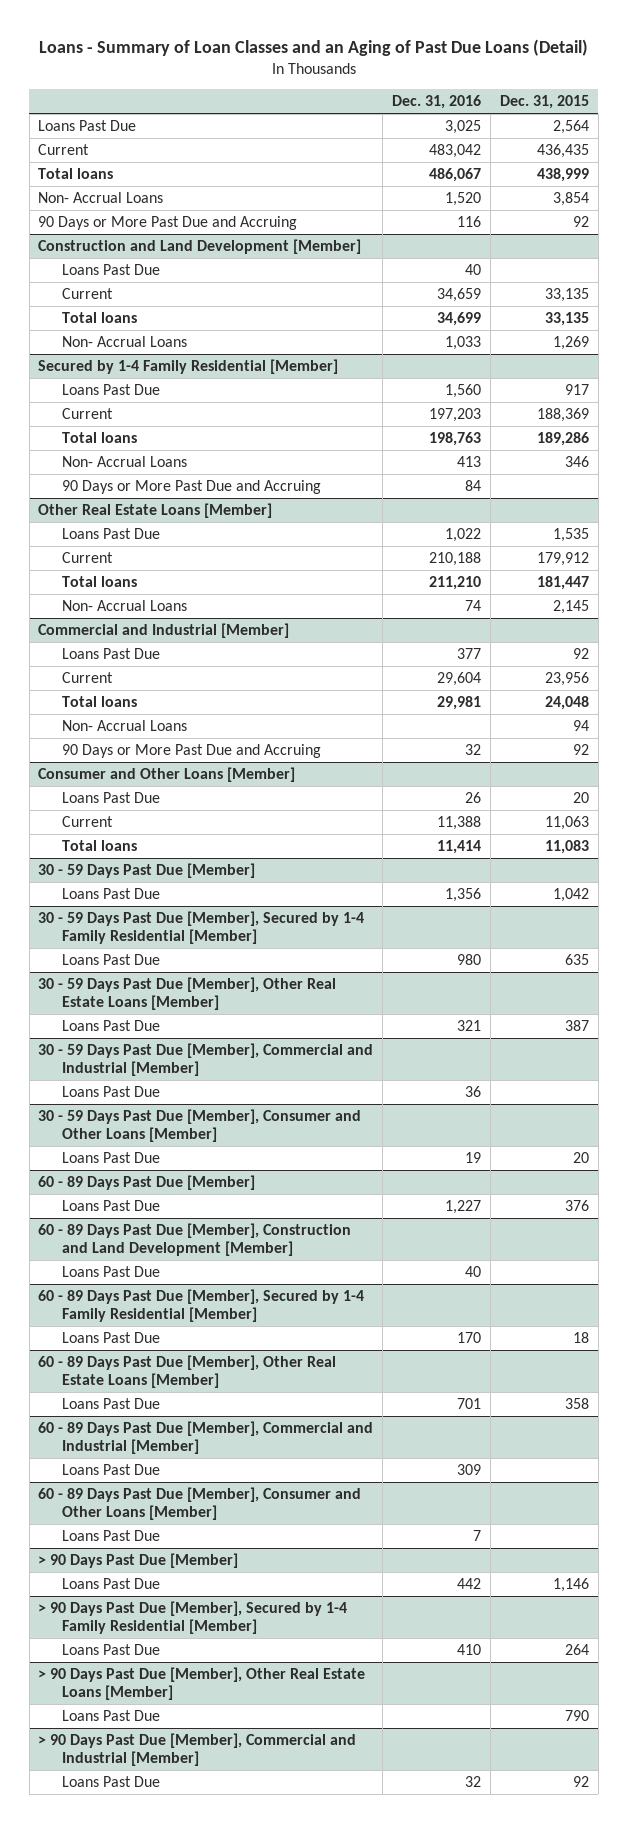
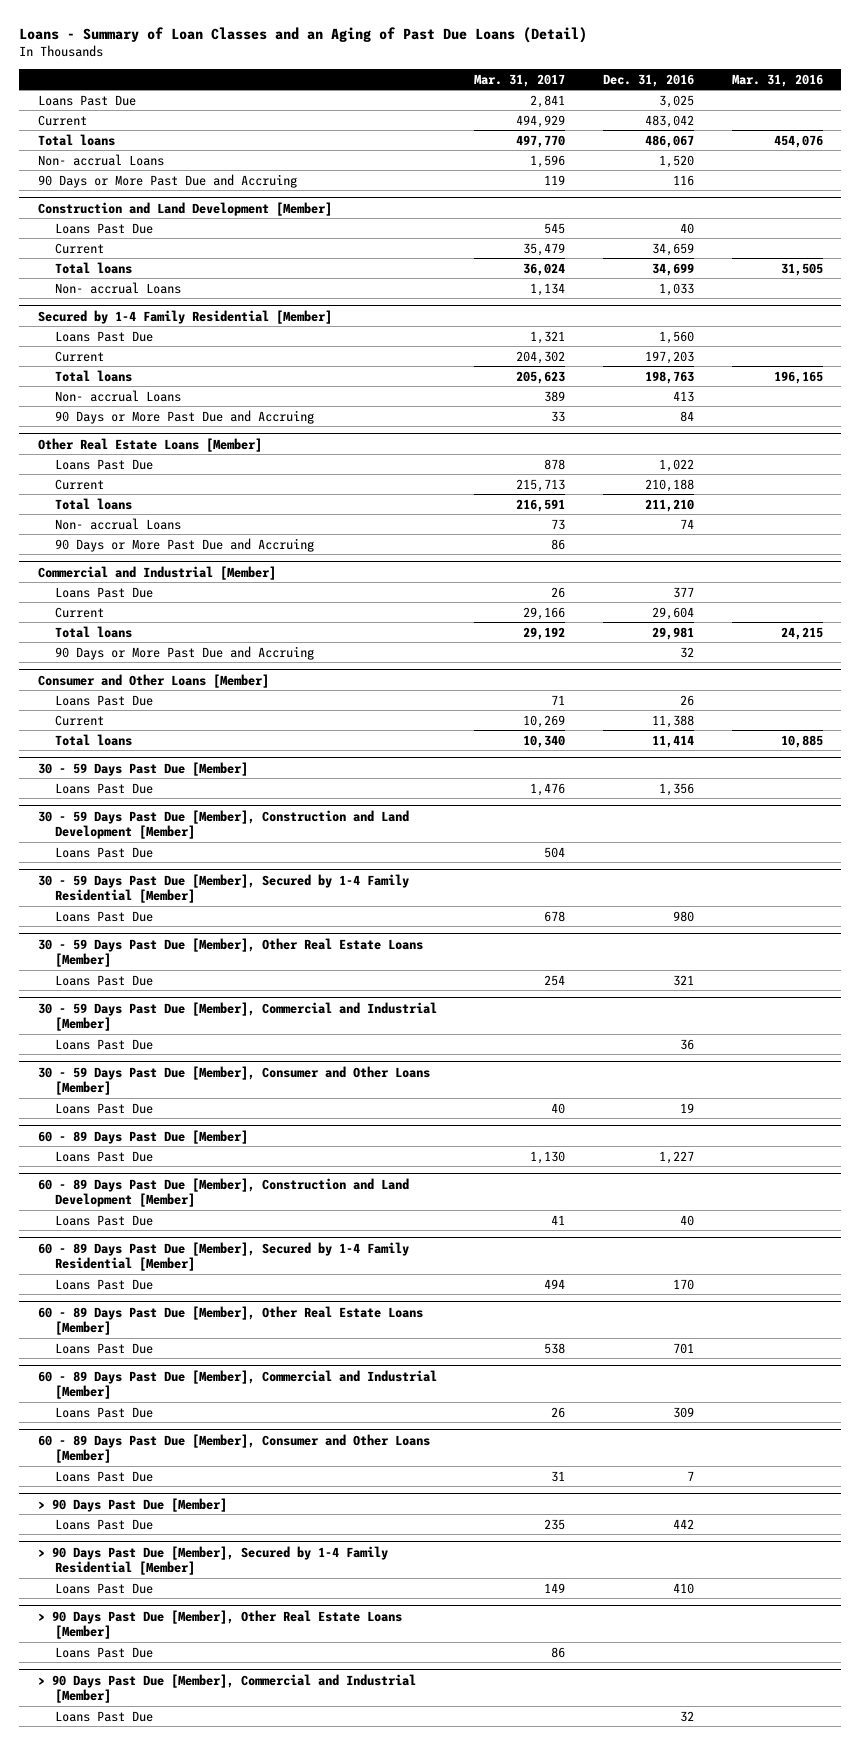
- | Dec. 31, 2016 | Dec. 31, 2015
+ | Mar. 31, 2017 | Dec. 31, 2016 | Mar. 31, 2016
- Non- Accrual Loans | 1,520 | 3,854
+ Non- accrual Loans | 1,596 | 1,520 |
@ Construction and Land Development [Member]
- Non- Accrual Loans | 1,033 | 1,269
+ Non- accrual Loans | 1,134 | 1,033 |
@ Secured by 1-4 Family Residential [Member]
- Non- Accrual Loans | 413 | 346
+ Non- accrual Loans | 389 | 413 |
@ Other Real Estate Loans [Member]
- Non- Accrual Loans | 74 | 2,145
+ Non- accrual Loans | 73 | 74 |
+ 90 Days or More Past Due and Accruing | 86 | |
@ Commercial and Industrial [Member]
- Non- Accrual Loans | | 94
+ 30 - 59 Days Past Due [Member], Construction and Land Development [Member]
+ Loans Past Due | 504 | |

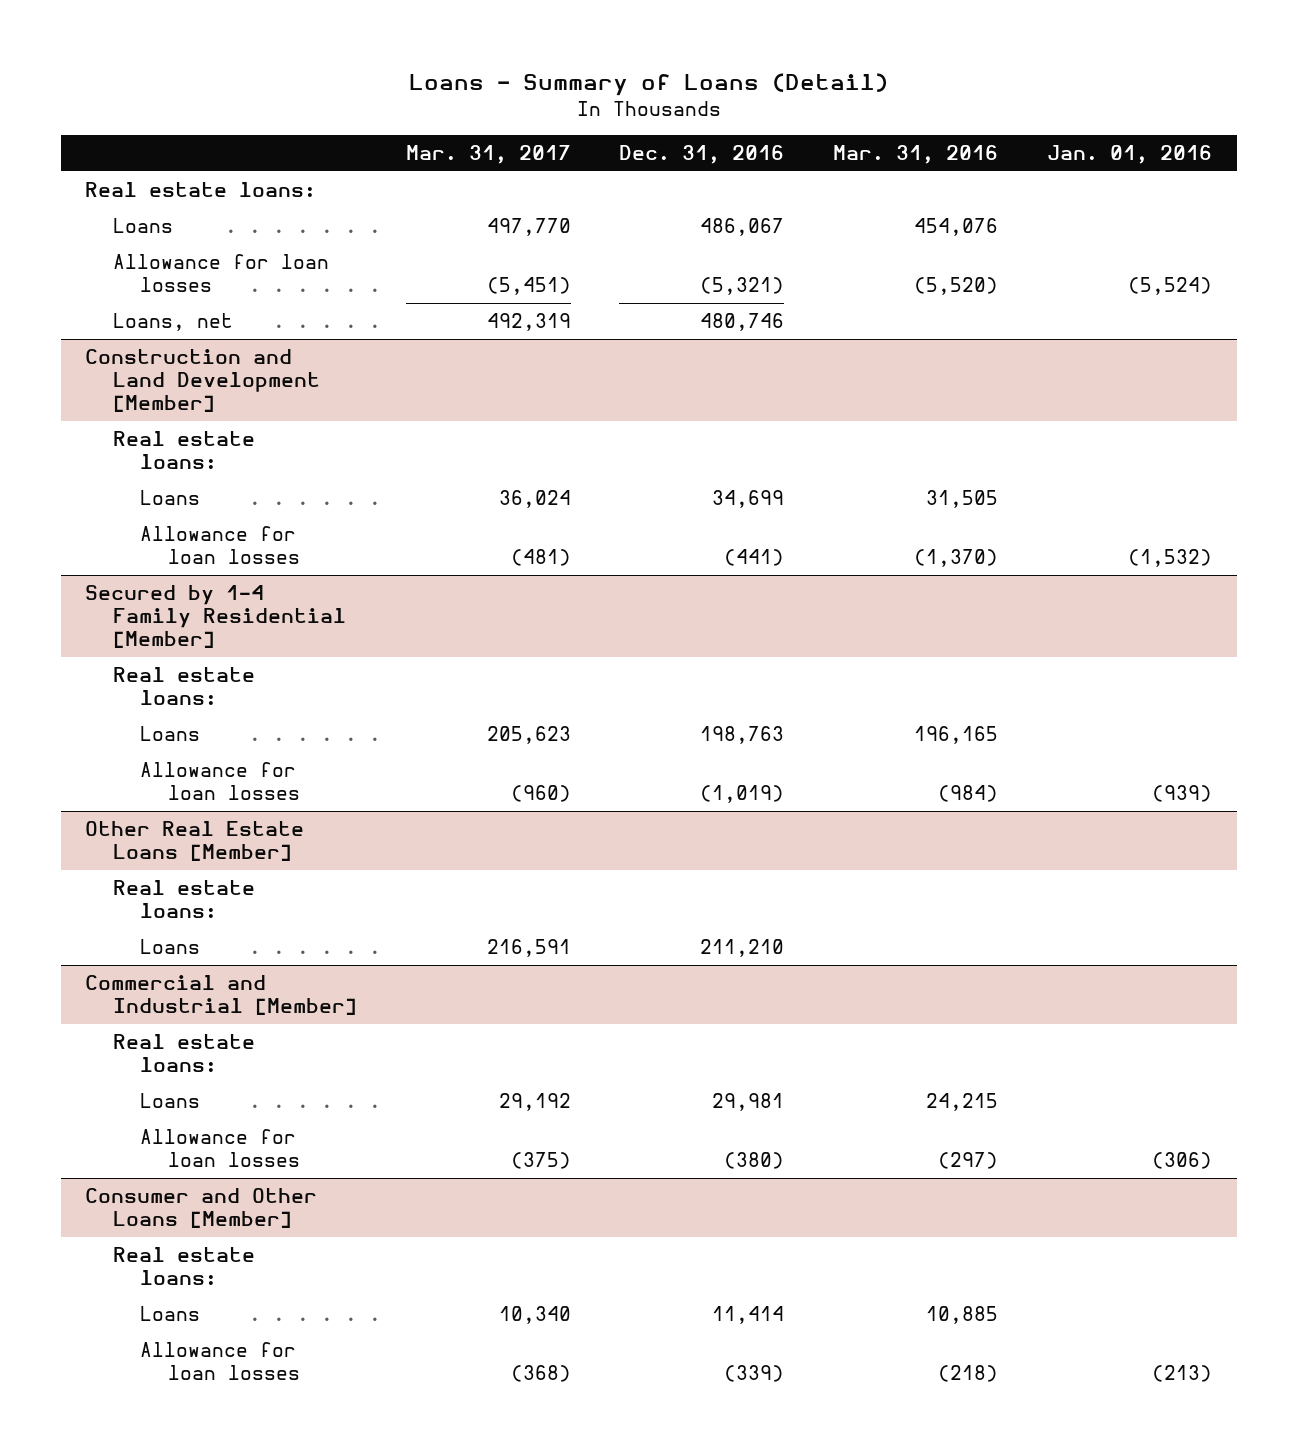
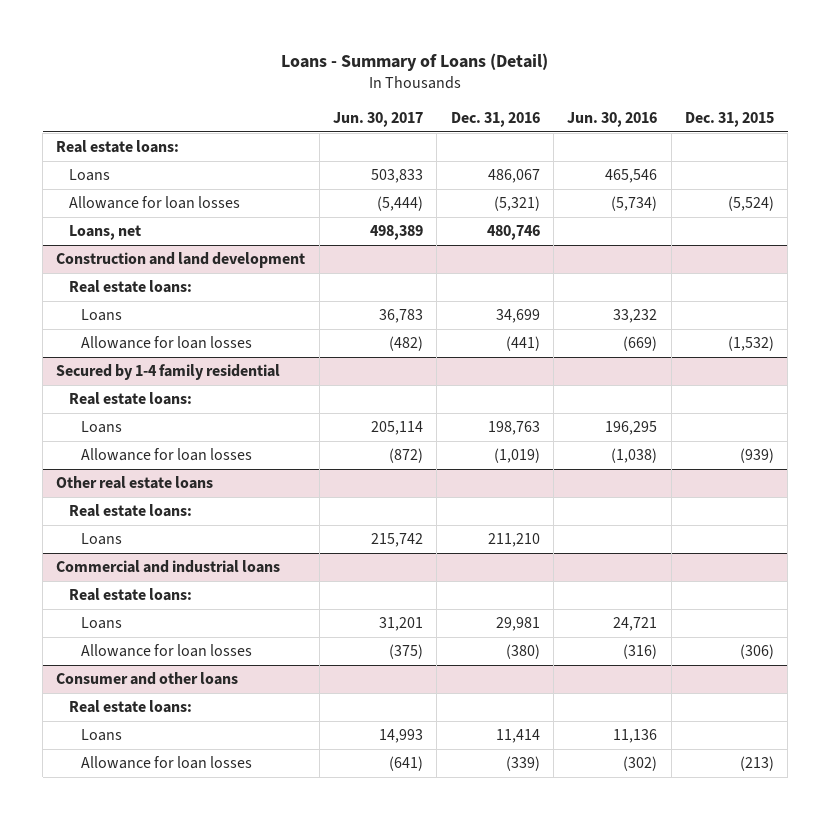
- | Mar. 31, 2017 | Dec. 31, 2016 | Mar. 31, 2016 | Jan. 01, 2016
+ | Jun. 30, 2017 | Dec. 31, 2016 | Jun. 30, 2016 | Dec. 31, 2015
- Construction and Land Development [Member]
+ Construction and land development
- Secured by 1-4 Family Residential [Member]
+ Secured by 1-4 family residential
- Other Real Estate Loans [Member]
+ Other real estate loans
- Commercial and Industrial [Member]
+ Commercial and industrial loans
- Consumer and Other Loans [Member]
+ Consumer and other loans

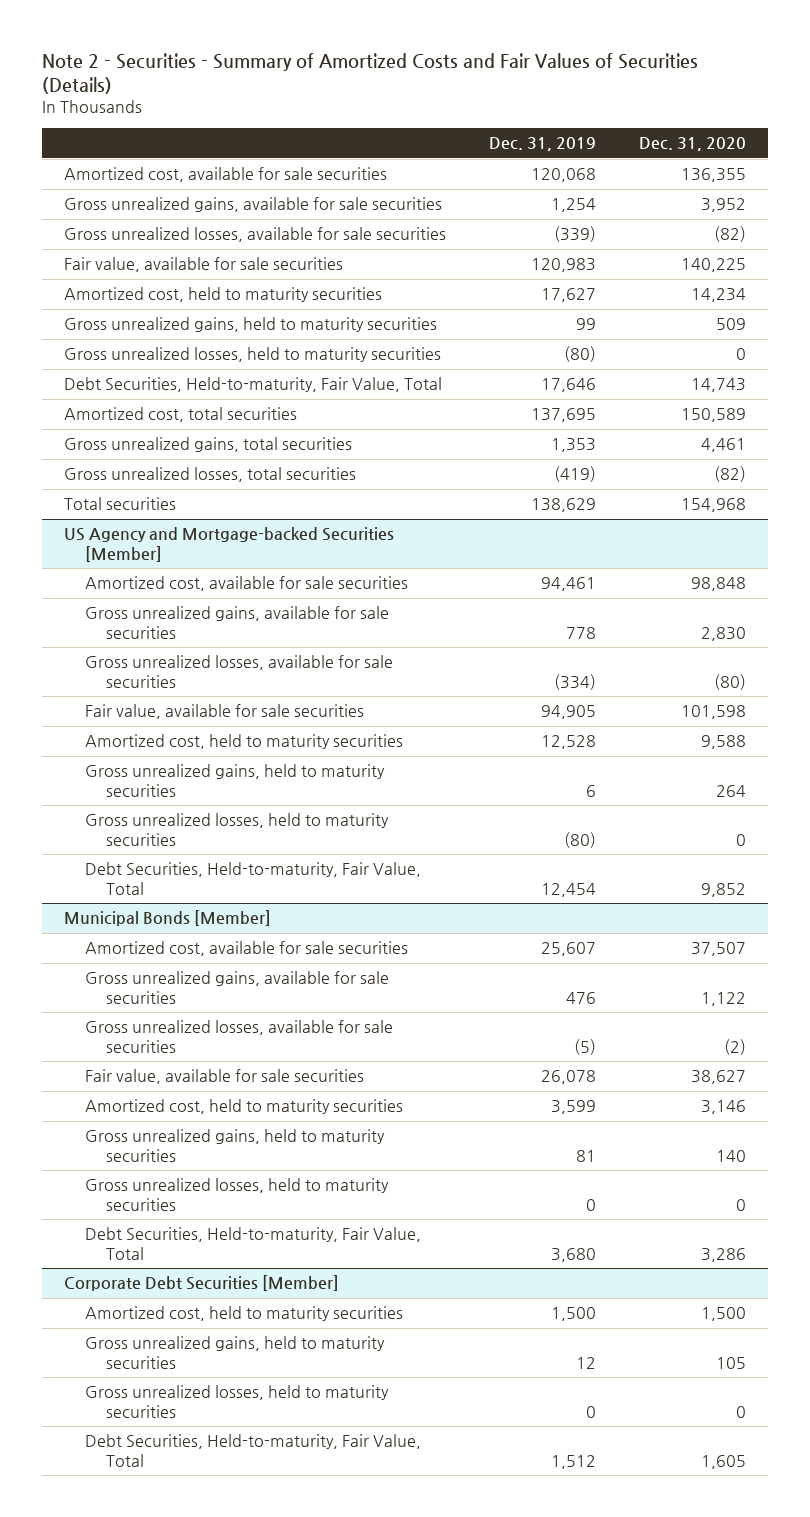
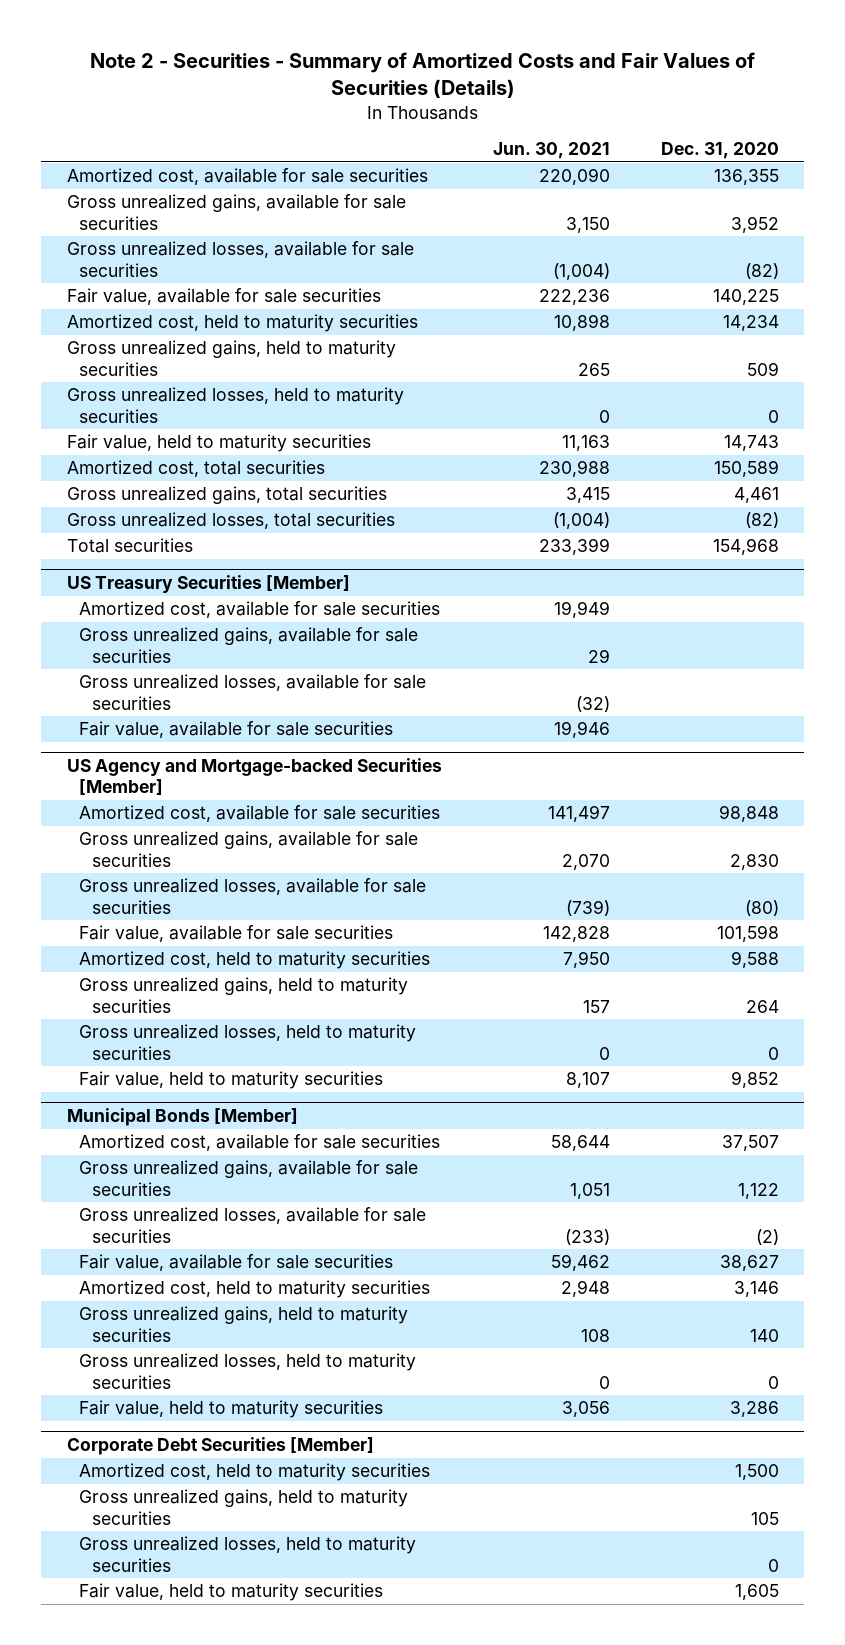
- | Dec. 31, 2019 | Dec. 31, 2020
+ | Jun. 30, 2021 | Dec. 31, 2020
- Debt Securities, Held-to-maturity, Fair Value, Total | 17,646 | 14,743
+ Fair value, held to maturity securities | 11,163 | 14,743
+ US Treasury Securities [Member]
+ Amortized cost, available for sale securities | 19,949 |
+ Gross unrealized gains, available for sale securities | 29 |
+ Gross unrealized losses, available for sale securities | (32) |
+ Fair value, available for sale securities | 19,946 |
@ US Agency and Mortgage-backed Securities [Member]
- Debt Securities, Held-to-maturity, Fair Value, Total | 12,454 | 9,852
+ Fair value, held to maturity securities | 8,107 | 9,852
@ Municipal Bonds [Member]
- Debt Securities, Held-to-maturity, Fair Value, Total | 3,680 | 3,286
+ Fair value, held to maturity securities | 3,056 | 3,286
@ Corporate Debt Securities [Member]
- Debt Securities, Held-to-maturity, Fair Value, Total | 1,512 | 1,605
+ Fair value, held to maturity securities | | 1,605

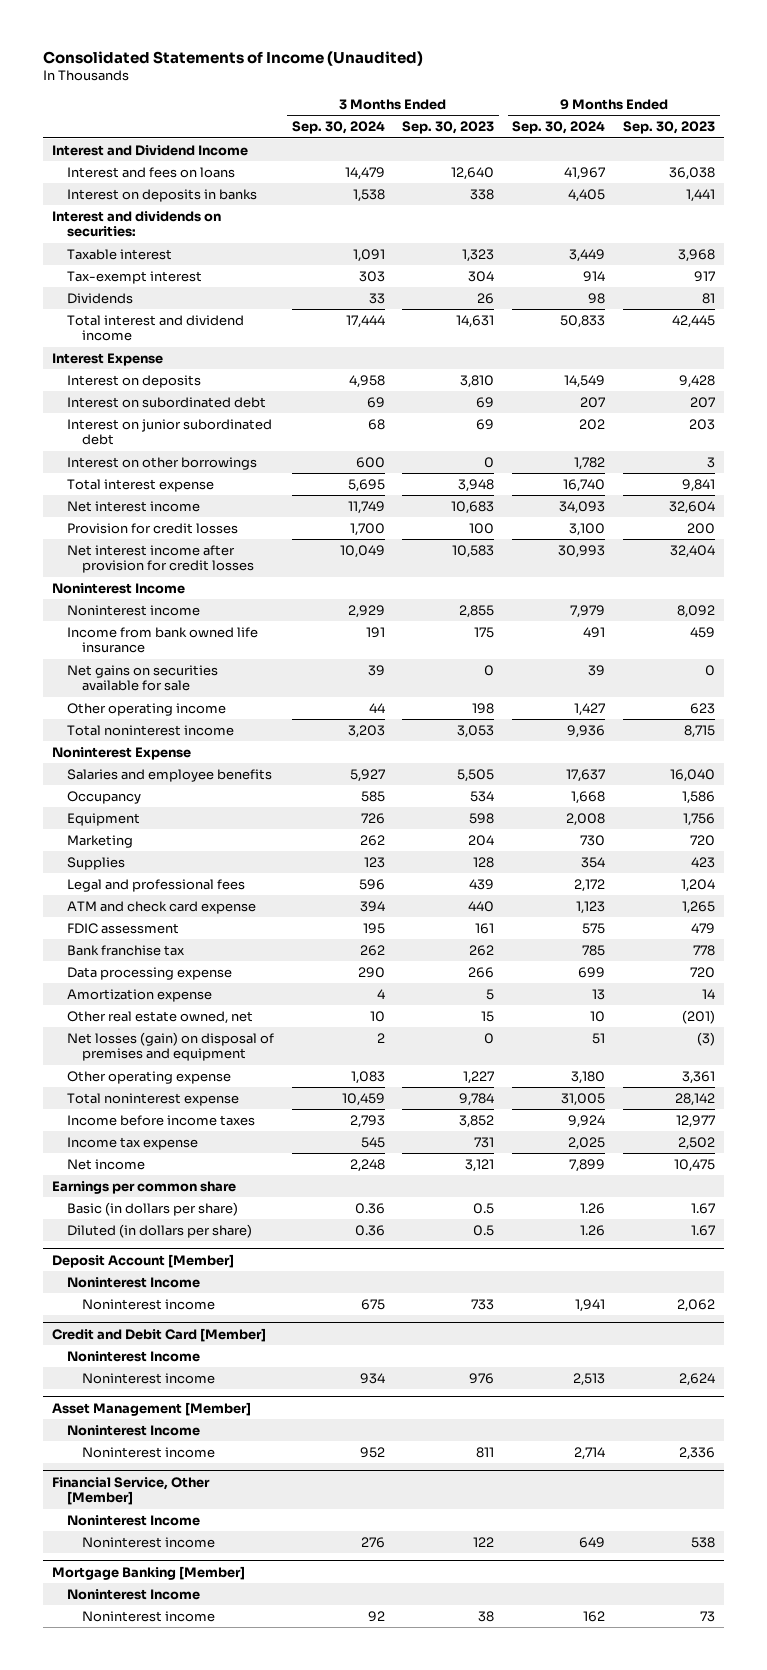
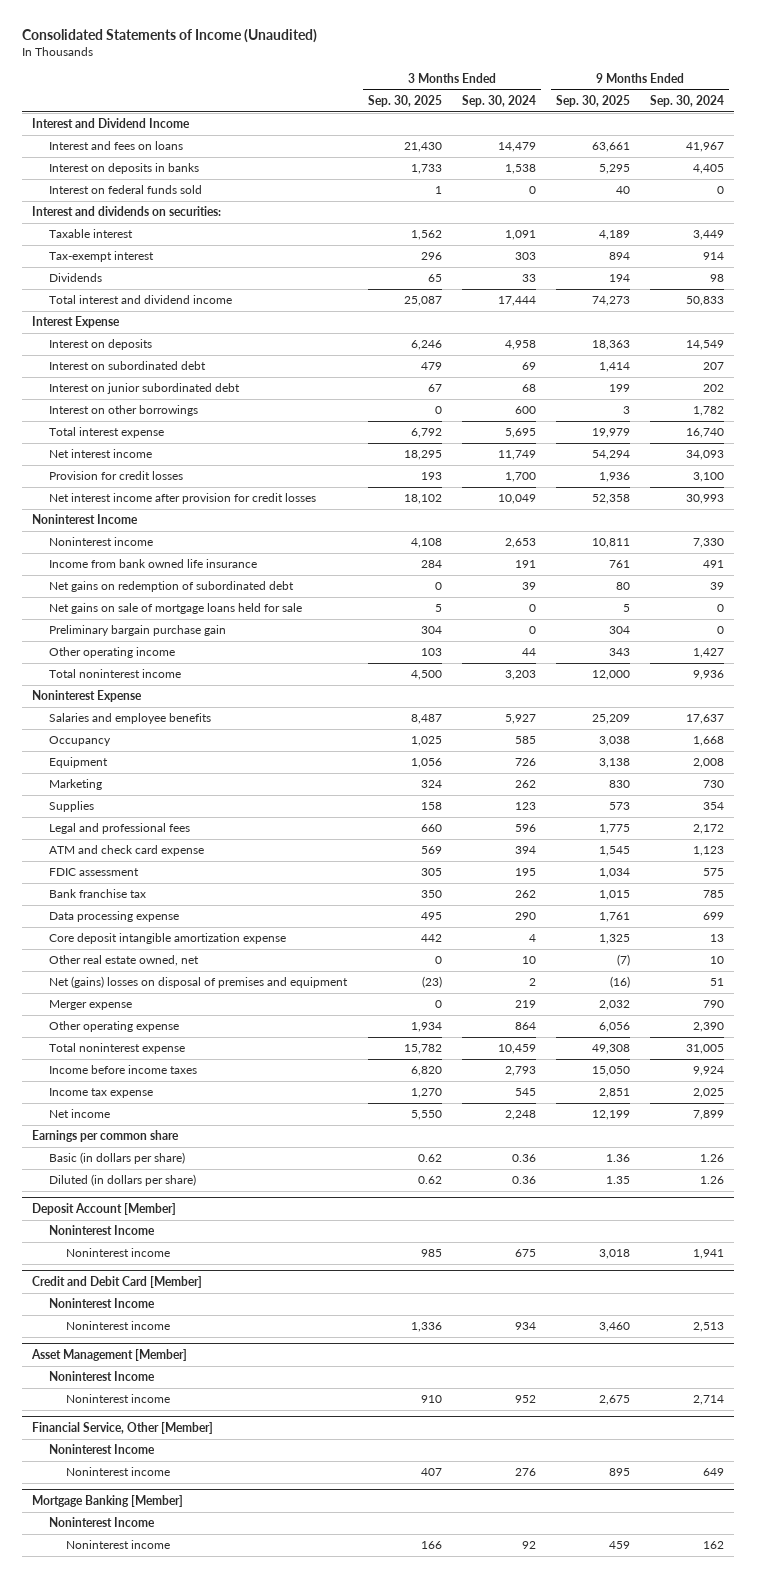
- | 3 Months Ended Sep. 30, 2024 | 3 Months Ended Sep. 30, 2023 | 9 Months Ended Sep. 30, 2024 | 9 Months Ended Sep. 30, 2023
+ | 3 Months Ended Sep. 30, 2025 | 3 Months Ended Sep. 30, 2024 | 9 Months Ended Sep. 30, 2025 | 9 Months Ended Sep. 30, 2024
+ Interest on federal funds sold | 1 | 0 | 40 | 0
- Noninterest income | 2,929 | 2,855 | 7,979 | 8,092
+ Noninterest income | 4,108 | 2,653 | 10,811 | 7,330
- Net gains on securities available for sale | 39 | 0 | 39 | 0
+ Net gains on redemption of subordinated debt | 0 | 39 | 80 | 39
+ Net gains on sale of mortgage loans held for sale | 5 | 0 | 5 | 0
+ Preliminary bargain purchase gain | 304 | 0 | 304 | 0
- Amortization expense | 4 | 5 | 13 | 14
+ Core deposit intangible amortization expense | 442 | 4 | 1,325 | 13
- Net losses (gain) on disposal of premises and equipment | 2 | 0 | 51 | (3)
- Other operating expense | 1,083 | 1,227 | 3,180 | 3,361
+ Net (gains) losses on disposal of premises and equipment | (23) | 2 | (16) | 51
+ Merger expense | 0 | 219 | 2,032 | 790
+ Other operating expense | 1,934 | 864 | 6,056 | 2,390

